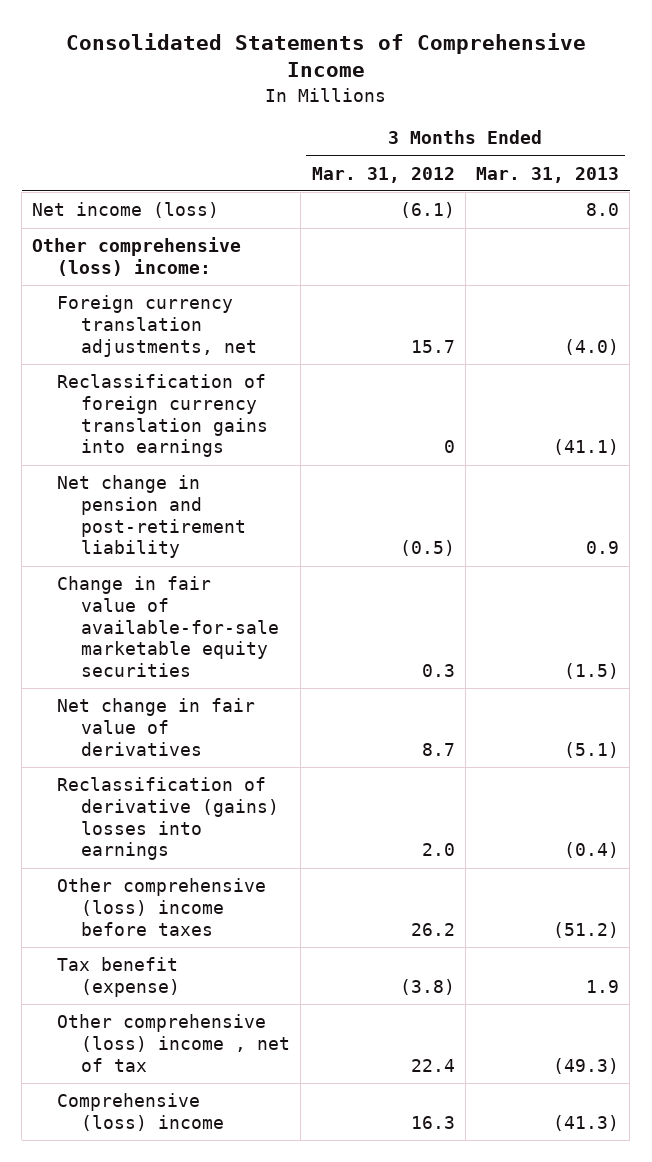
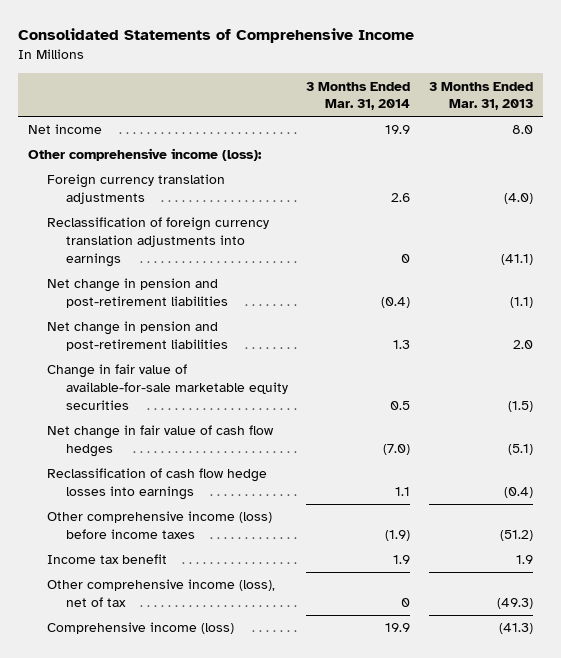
- | 3 Months Ended Mar. 31, 2012 | 3 Months Ended Mar. 31, 2013
+ | 3 Months Ended Mar. 31, 2014 | 3 Months Ended Mar. 31, 2013
- Net income (loss) | (6.1) | 8.0
- Other comprehensive (loss) income:
- Foreign currency translation adjustments, net | 15.7 | (4.0)
- Reclassification of foreign currency translation gains into earnings | 0 | (41.1)
- Net change in pension and post-retirement liability | (0.5) | 0.9
+ Net income | 19.9 | 8.0
+ Other comprehensive income (loss):
+ Foreign currency translation adjustments | 2.6 | (4.0)
+ Reclassification of foreign currency translation adjustments into earnings | 0 | (41.1)
+ Net change in pension and post-retirement liabilities | (0.4) | (1.1)
+ Net change in pension and post-retirement liabilities | 1.3 | 2.0
- Net change in fair value of derivatives | 8.7 | (5.1)
- Reclassification of derivative (gains) losses into earnings | 2.0 | (0.4)
- Other comprehensive (loss) income before taxes | 26.2 | (51.2)
- Tax benefit (expense) | (3.8) | 1.9
- Other comprehensive (loss) income , net of tax | 22.4 | (49.3)
- Comprehensive (loss) income | 16.3 | (41.3)
+ Net change in fair value of cash flow hedges | (7.0) | (5.1)
+ Reclassification of cash flow hedge losses into earnings | 1.1 | (0.4)
+ Other comprehensive income (loss) before income taxes | (1.9) | (51.2)
+ Income tax benefit | 1.9 | 1.9
+ Other comprehensive income (loss), net of tax | 0 | (49.3)
+ Comprehensive income (loss) | 19.9 | (41.3)

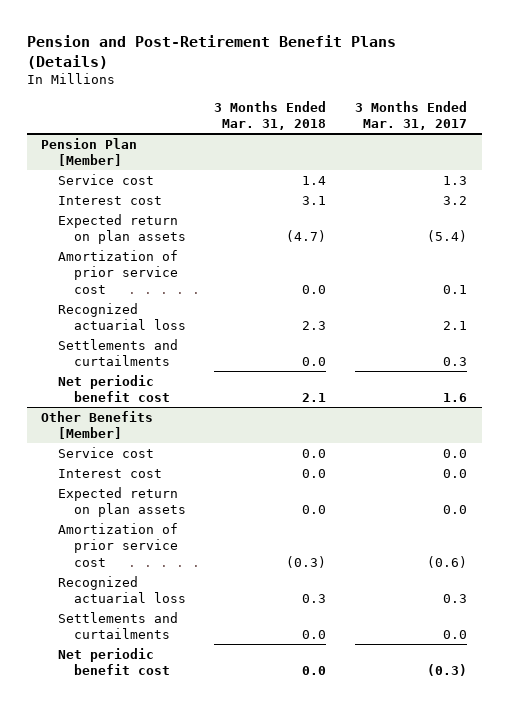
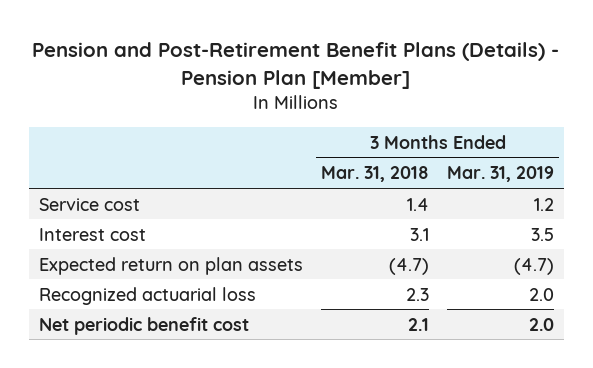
- Pension and Post-Retirement Benefit Plans (Details)
+ Pension and Post-Retirement Benefit Plans (Details) - Pension Plan [Member]
- | 3 Months Ended Mar. 31, 2018 | 3 Months Ended Mar. 31, 2017
+ | 3 Months Ended Mar. 31, 2018 | 3 Months Ended Mar. 31, 2019
- Pension Plan [Member]
- Amortization of prior service cost | 0.0 | 0.1
- Settlements and curtailments | 0.0 | 0.3
- Other Benefits [Member]
- Service cost | 0.0 | 0.0
- Interest cost | 0.0 | 0.0
- Expected return on plan assets | 0.0 | 0.0
- Amortization of prior service cost | (0.3) | (0.6)
- Recognized actuarial loss | 0.3 | 0.3
- Settlements and curtailments | 0.0 | 0.0
- Net periodic benefit cost | 0.0 | (0.3)

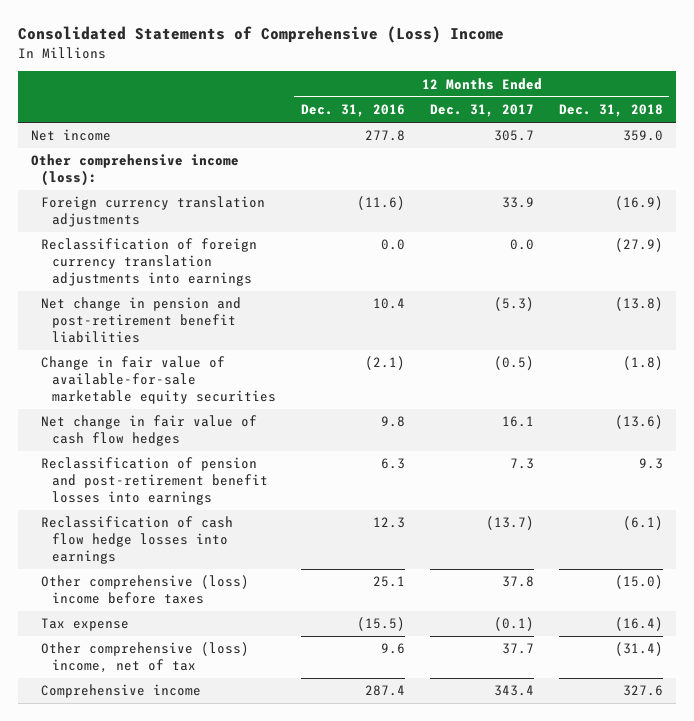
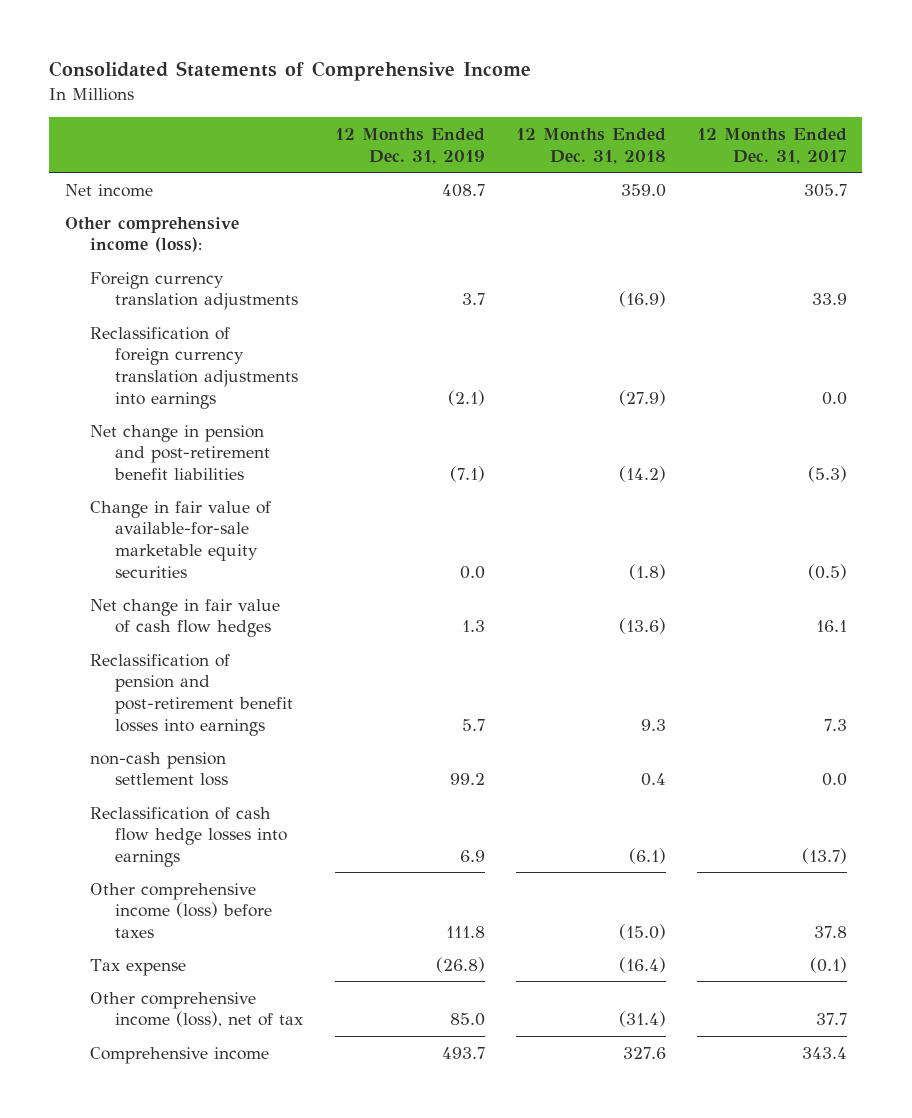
- Consolidated Statements of Comprehensive (Loss) Income
+ Consolidated Statements of Comprehensive Income
- | 12 Months Ended Dec. 31, 2016 | 12 Months Ended Dec. 31, 2017 | 12 Months Ended Dec. 31, 2018
+ | 12 Months Ended Dec. 31, 2019 | 12 Months Ended Dec. 31, 2018 | 12 Months Ended Dec. 31, 2017
- Net change in pension and post-retirement benefit liabilities | 10.4 | (5.3) | (13.8)
+ Net change in pension and post-retirement benefit liabilities | (7.1) | (14.2) | (5.3)
+ non-cash pension settlement loss | 99.2 | 0.4 | 0.0
- Other comprehensive (loss) income before taxes | 25.1 | 37.8 | (15.0)
+ Other comprehensive income (loss) before taxes | 111.8 | (15.0) | 37.8
- Other comprehensive (loss) income, net of tax | 9.6 | 37.7 | (31.4)
+ Other comprehensive income (loss), net of tax | 85.0 | (31.4) | 37.7

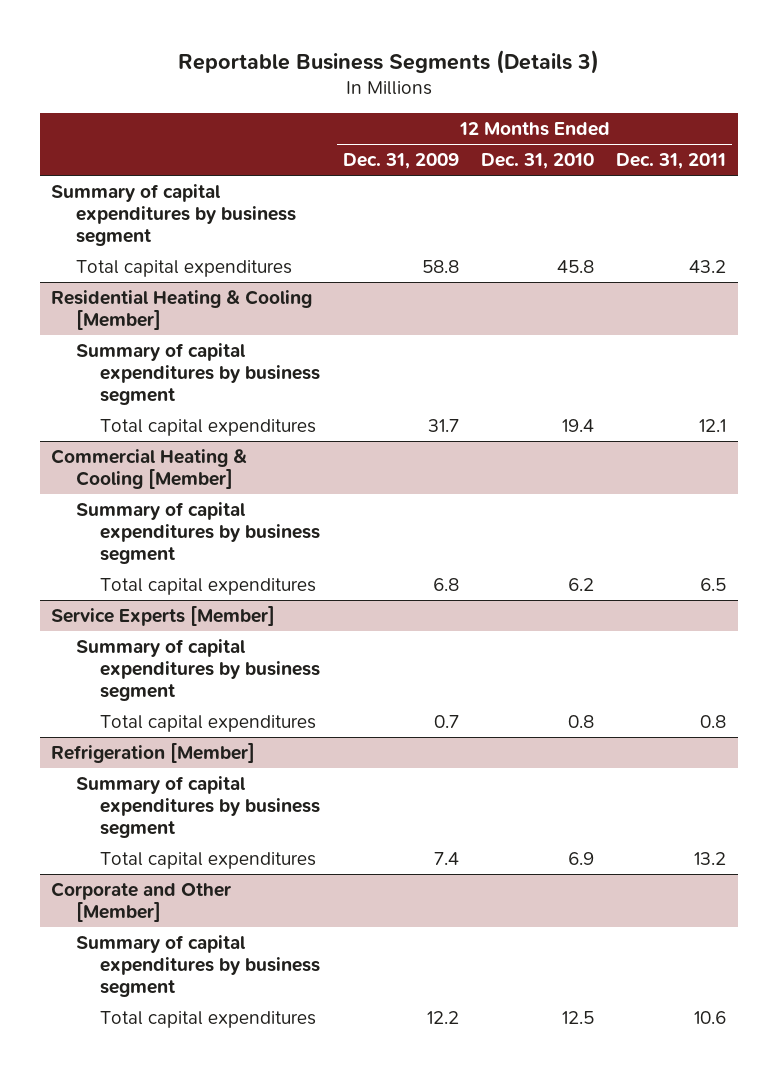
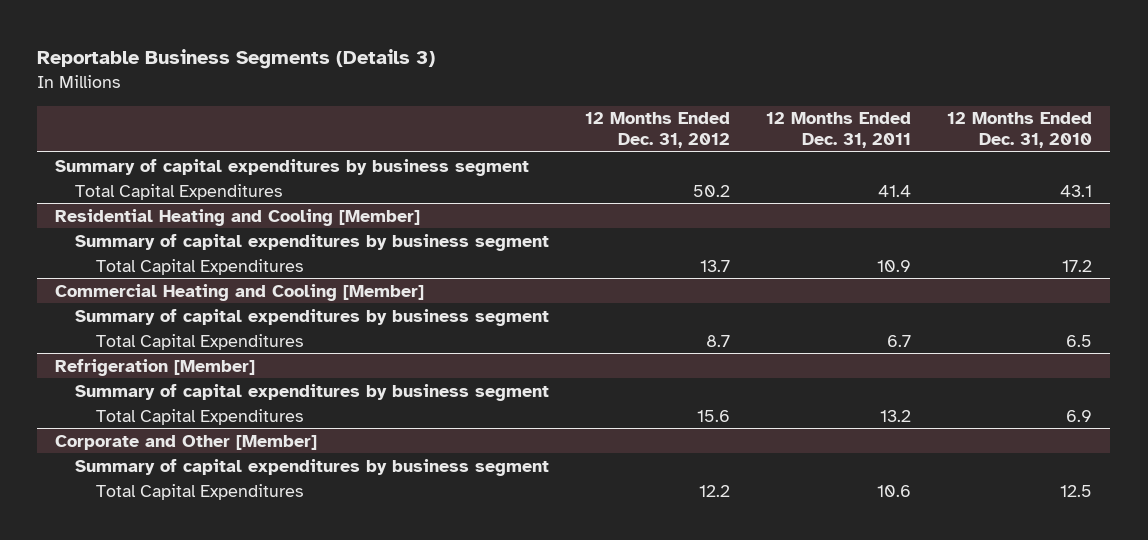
- | 12 Months Ended Dec. 31, 2009 | 12 Months Ended Dec. 31, 2010 | 12 Months Ended Dec. 31, 2011
+ | 12 Months Ended Dec. 31, 2012 | 12 Months Ended Dec. 31, 2011 | 12 Months Ended Dec. 31, 2010
- Total capital expenditures | 58.8 | 45.8 | 43.2
- Residential Heating & Cooling [Member]
- Summary of capital expenditures by business segment
- Total capital expenditures | 31.7 | 19.4 | 12.1
- Commercial Heating & Cooling [Member]
+ Total Capital Expenditures | 50.2 | 41.4 | 43.1
+ Residential Heating and Cooling [Member]
- Total capital expenditures | 6.8 | 6.2 | 6.5
- Service Experts [Member]
+ Total Capital Expenditures | 13.7 | 10.9 | 17.2
+ Commercial Heating and Cooling [Member]
- Total capital expenditures | 0.7 | 0.8 | 0.8
+ Total Capital Expenditures | 8.7 | 6.7 | 6.5
@ Refrigeration [Member]
- Total capital expenditures | 7.4 | 6.9 | 13.2
+ Total Capital Expenditures | 15.6 | 13.2 | 6.9
@ Corporate and Other [Member]
- Total capital expenditures | 12.2 | 12.5 | 10.6
+ Total Capital Expenditures | 12.2 | 10.6 | 12.5

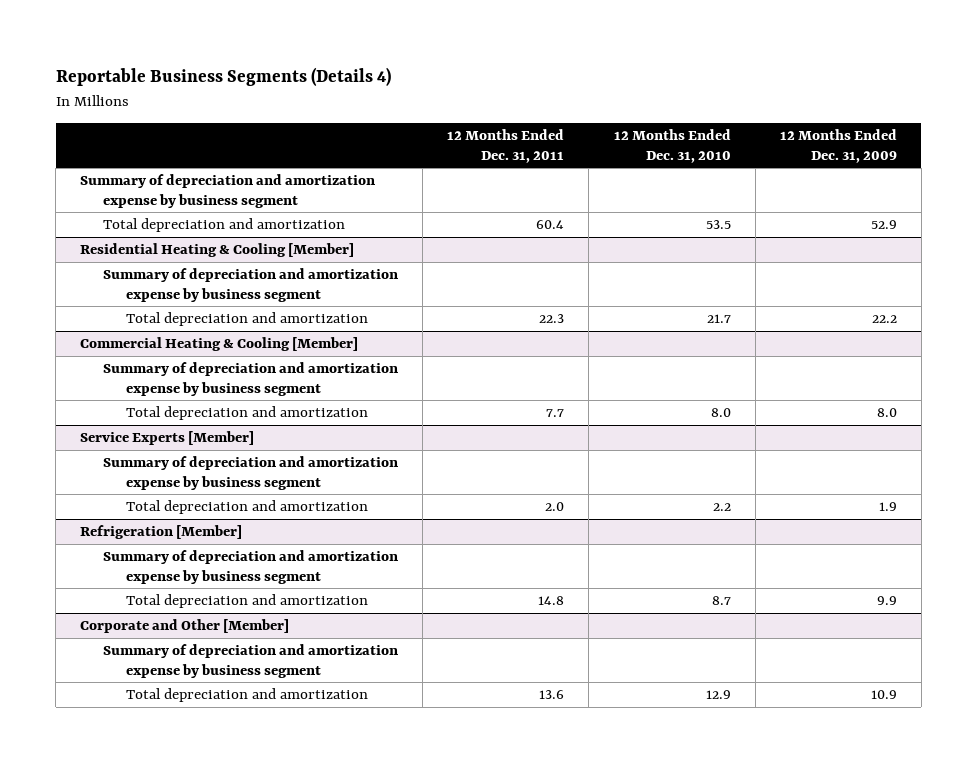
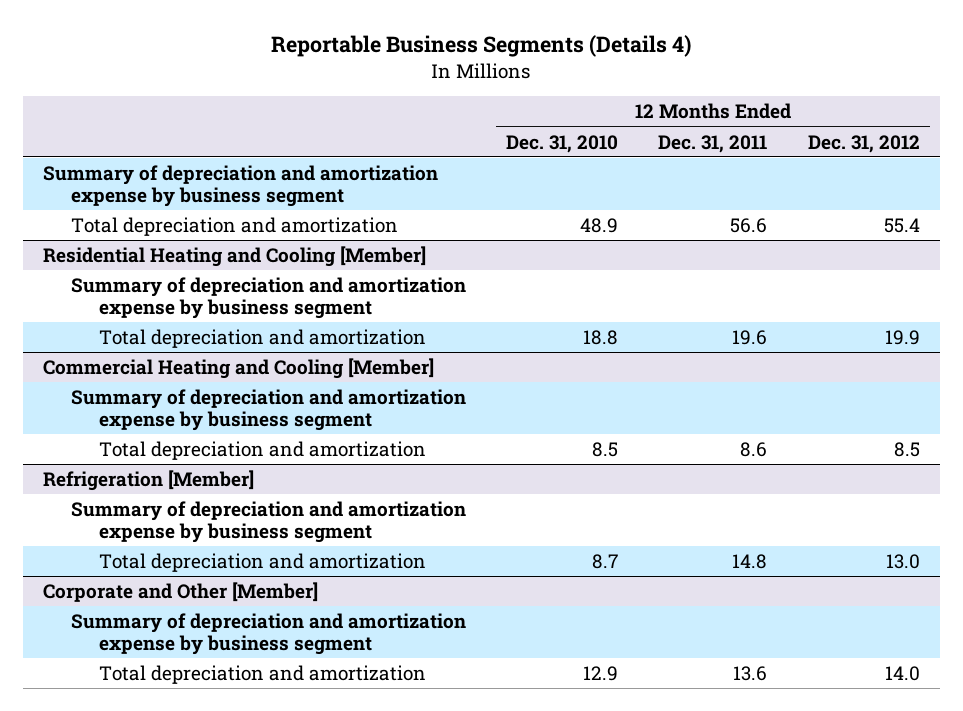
- | 12 Months Ended Dec. 31, 2011 | 12 Months Ended Dec. 31, 2010 | 12 Months Ended Dec. 31, 2009
+ | 12 Months Ended Dec. 31, 2010 | 12 Months Ended Dec. 31, 2011 | 12 Months Ended Dec. 31, 2012
- Total depreciation and amortization | 60.4 | 53.5 | 52.9
- Residential Heating & Cooling [Member]
- Summary of depreciation and amortization expense by business segment
- Total depreciation and amortization | 22.3 | 21.7 | 22.2
- Commercial Heating & Cooling [Member]
+ Total depreciation and amortization | 48.9 | 56.6 | 55.4
+ Residential Heating and Cooling [Member]
- Total depreciation and amortization | 7.7 | 8.0 | 8.0
- Service Experts [Member]
+ Total depreciation and amortization | 18.8 | 19.6 | 19.9
+ Commercial Heating and Cooling [Member]
- Total depreciation and amortization | 2.0 | 2.2 | 1.9
+ Total depreciation and amortization | 8.5 | 8.6 | 8.5

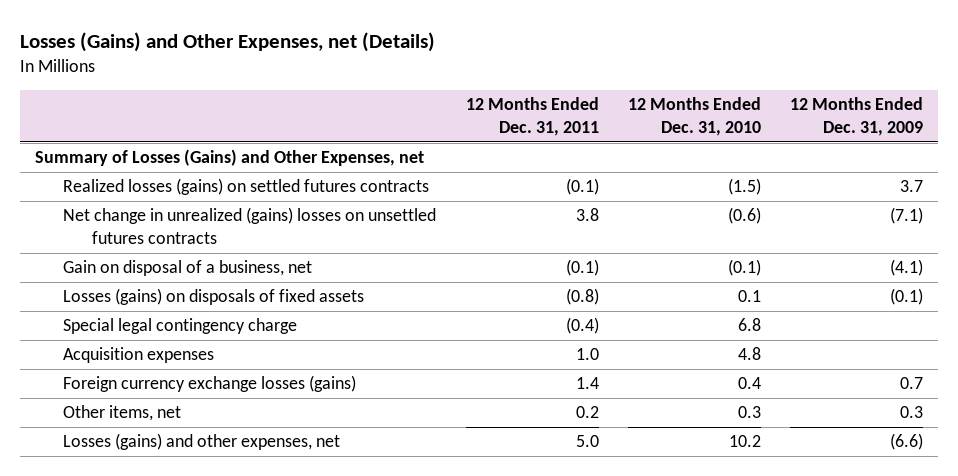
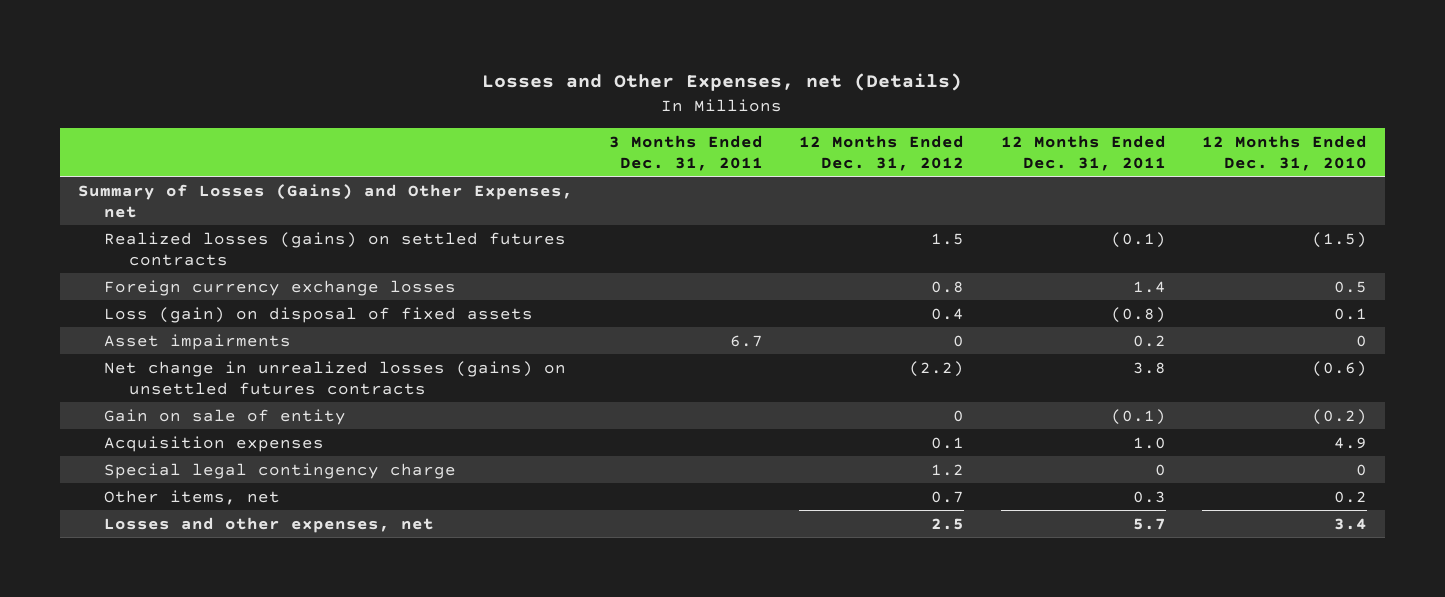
- Losses (Gains) and Other Expenses, net (Details)
+ Losses and Other Expenses, net (Details)
- | 12 Months Ended Dec. 31, 2011 | 12 Months Ended Dec. 31, 2010 | 12 Months Ended Dec. 31, 2009
+ | 3 Months Ended Dec. 31, 2011 | 12 Months Ended Dec. 31, 2012 | 12 Months Ended Dec. 31, 2011 | 12 Months Ended Dec. 31, 2010
- Net change in unrealized (gains) losses on unsettled futures contracts | 3.8 | (0.6) | (7.1)
- Gain on disposal of a business, net | (0.1) | (0.1) | (4.1)
- Losses (gains) on disposals of fixed assets | (0.8) | 0.1 | (0.1)
- Special legal contingency charge | (0.4) | 6.8 |
- Acquisition expenses | 1.0 | 4.8 |
- Foreign currency exchange losses (gains) | 1.4 | 0.4 | 0.7
- Other items, net | 0.2 | 0.3 | 0.3
- Losses (gains) and other expenses, net | 5.0 | 10.2 | (6.6)
+ Foreign currency exchange losses | | 0.8 | 1.4 | 0.5
+ Loss (gain) on disposal of fixed assets | | 0.4 | (0.8) | 0.1
+ Asset impairments | 6.7 | 0 | 0.2 | 0
+ Net change in unrealized losses (gains) on unsettled futures contracts | | (2.2) | 3.8 | (0.6)
+ Gain on sale of entity | | 0 | (0.1) | (0.2)
+ Acquisition expenses | | 0.1 | 1.0 | 4.9
+ Special legal contingency charge | | 1.2 | 0 | 0
+ Other items, net | | 0.7 | 0.3 | 0.2
+ Losses and other expenses, net | | 2.5 | 5.7 | 3.4

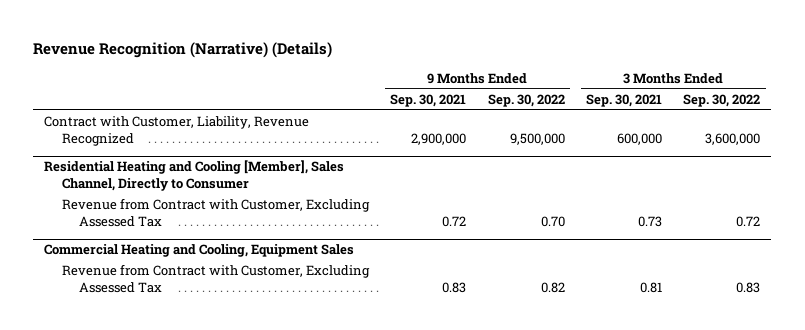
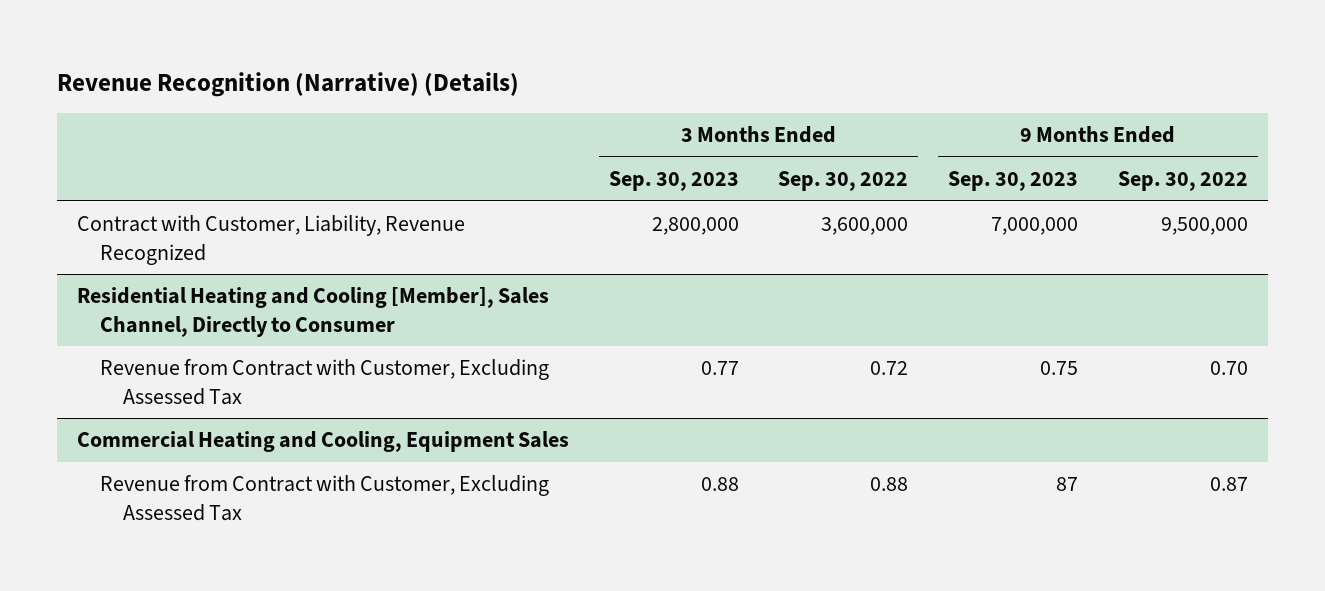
- | 9 Months Ended Sep. 30, 2021 | 9 Months Ended Sep. 30, 2022 | 3 Months Ended Sep. 30, 2021 | 3 Months Ended Sep. 30, 2022
+ | 3 Months Ended Sep. 30, 2023 | 3 Months Ended Sep. 30, 2022 | 9 Months Ended Sep. 30, 2023 | 9 Months Ended Sep. 30, 2022
@ Commercial Heating and Cooling, Equipment Sales
- Revenue from Contract with Customer, Excluding Assessed Tax | 0.83 | 0.82 | 0.81 | 0.83
+ Revenue from Contract with Customer, Excluding Assessed Tax | 0.88 | 0.88 | 87 | 0.87

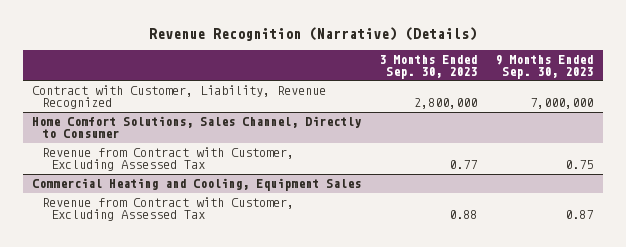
- | 3 Months Ended Sep. 30, 2023 | 3 Months Ended Sep. 30, 2022 | 9 Months Ended Sep. 30, 2023 | 9 Months Ended Sep. 30, 2022
+ | 3 Months Ended Sep. 30, 2023 | 9 Months Ended Sep. 30, 2023
- Residential Heating and Cooling [Member], Sales Channel, Directly to Consumer
+ Home Comfort Solutions, Sales Channel, Directly to Consumer
@ Commercial Heating and Cooling, Equipment Sales
- Revenue from Contract with Customer, Excluding Assessed Tax | 0.88 | 0.88 | 87 | 0.87
+ Revenue from Contract with Customer, Excluding Assessed Tax | 0.88 | 0.87

